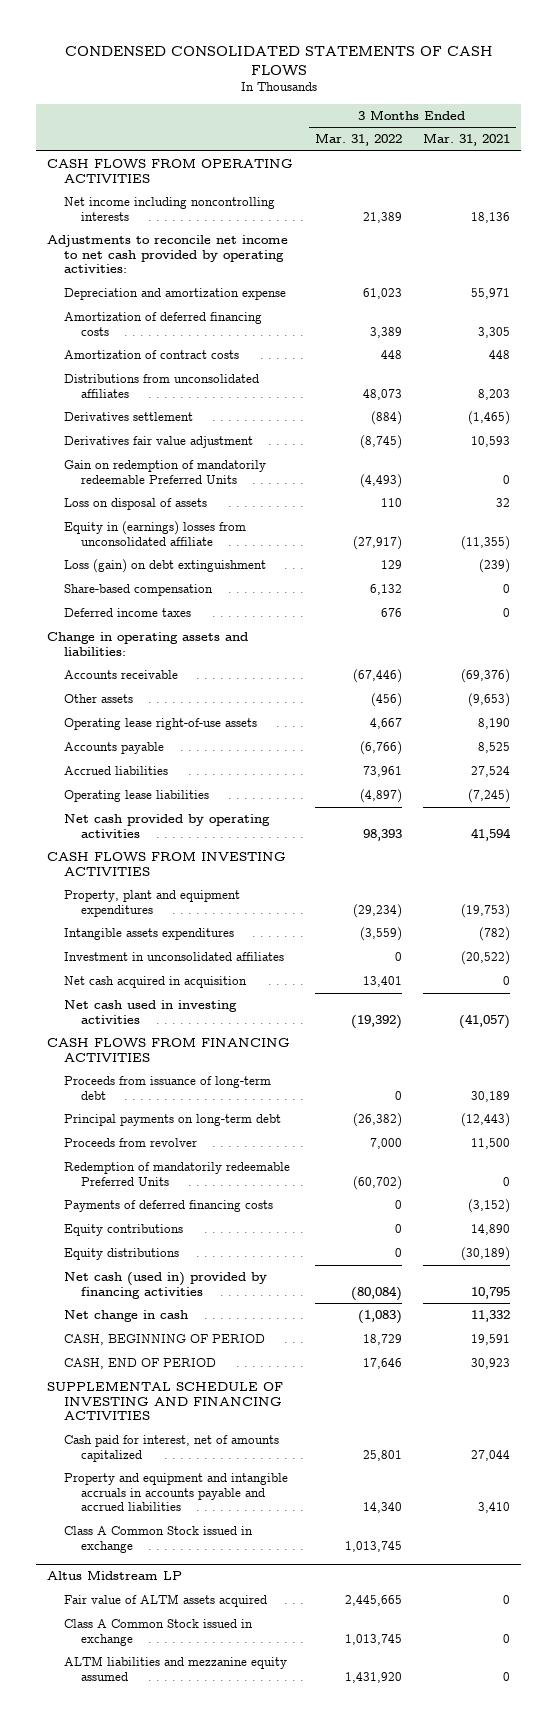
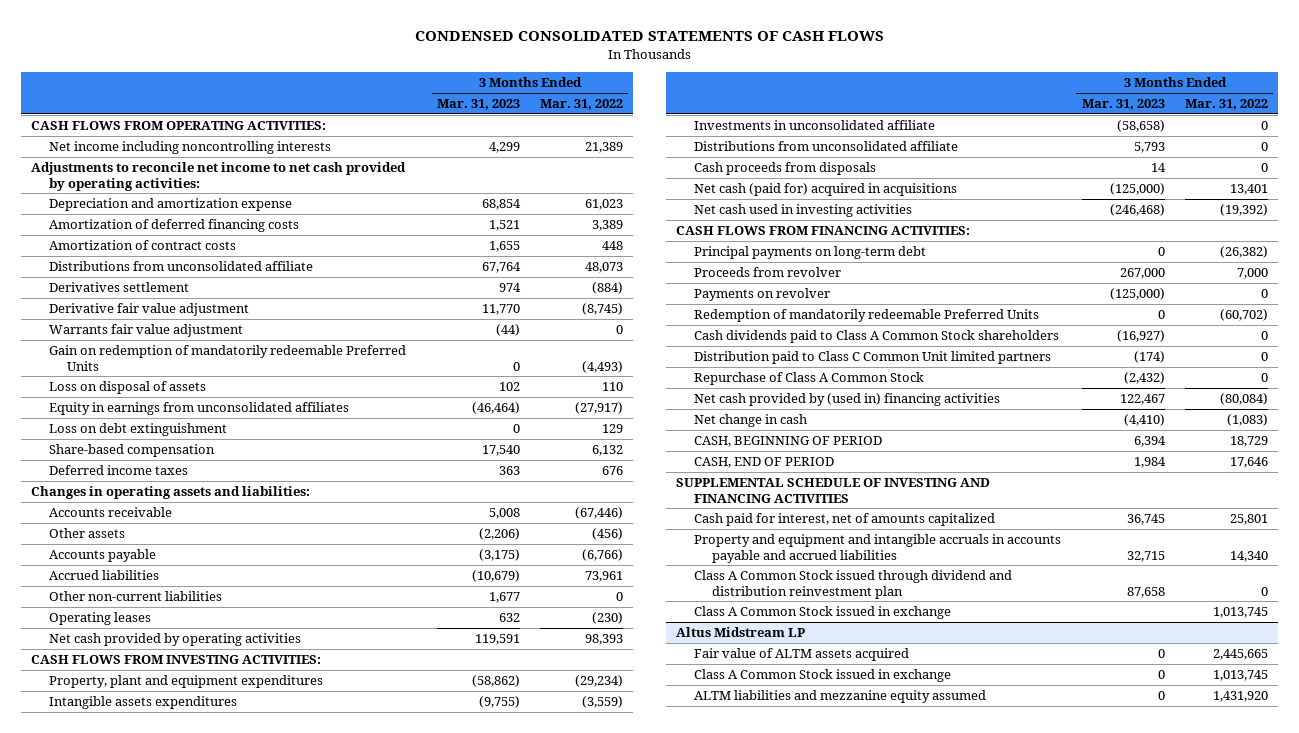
- | 3 Months Ended Mar. 31, 2022 | 3 Months Ended Mar. 31, 2021
+ | 3 Months Ended Mar. 31, 2023 | 3 Months Ended Mar. 31, 2022
- CASH FLOWS FROM OPERATING ACTIVITIES
+ CASH FLOWS FROM OPERATING ACTIVITIES:
- Distributions from unconsolidated affiliates | 48,073 | 8,203
+ Distributions from unconsolidated affiliate | 67,764 | 48,073
- Derivatives fair value adjustment | (8,745) | 10,593
+ Derivative fair value adjustment | 11,770 | (8,745)
+ Warrants fair value adjustment | (44) | 0
- Equity in (earnings) losses from unconsolidated affiliate | (27,917) | (11,355)
- Loss (gain) on debt extinguishment | 129 | (239)
+ Equity in earnings from unconsolidated affiliates | (46,464) | (27,917)
+ Loss on debt extinguishment | 0 | 129
- Change in operating assets and liabilities:
+ Changes in operating assets and liabilities:
- Operating lease right-of-use assets | 4,667 | 8,190
- Operating lease liabilities | (4,897) | (7,245)
+ Other non-current liabilities | 1,677 | 0
+ Operating leases | 632 | (230)
- CASH FLOWS FROM INVESTING ACTIVITIES
+ CASH FLOWS FROM INVESTING ACTIVITIES:
- Investment in unconsolidated affiliates | 0 | (20,522)
- Net cash acquired in acquisition | 13,401 | 0
+ Investments in unconsolidated affiliate | (58,658) | 0
+ Distributions from unconsolidated affiliate | 5,793 | 0
+ Cash proceeds from disposals | 14 | 0
+ Net cash (paid for) acquired in acquisitions | (125,000) | 13,401
- CASH FLOWS FROM FINANCING ACTIVITIES
- Proceeds from issuance of long-term debt | 0 | 30,189
+ CASH FLOWS FROM FINANCING ACTIVITIES:
+ Payments on revolver | (125,000) | 0
- Payments of deferred financing costs | 0 | (3,152)
- Equity contributions | 0 | 14,890
- Equity distributions | 0 | (30,189)
- Net cash (used in) provided by financing activities | (80,084) | 10,795
+ Cash dividends paid to Class A Common Stock shareholders | (16,927) | 0
+ Distribution paid to Class C Common Unit limited partners | (174) | 0
+ Repurchase of Class A Common Stock | (2,432) | 0
+ Net cash provided by (used in) financing activities | 122,467 | (80,084)
+ Class A Common Stock issued through dividend and distribution reinvestment plan | 87,658 | 0

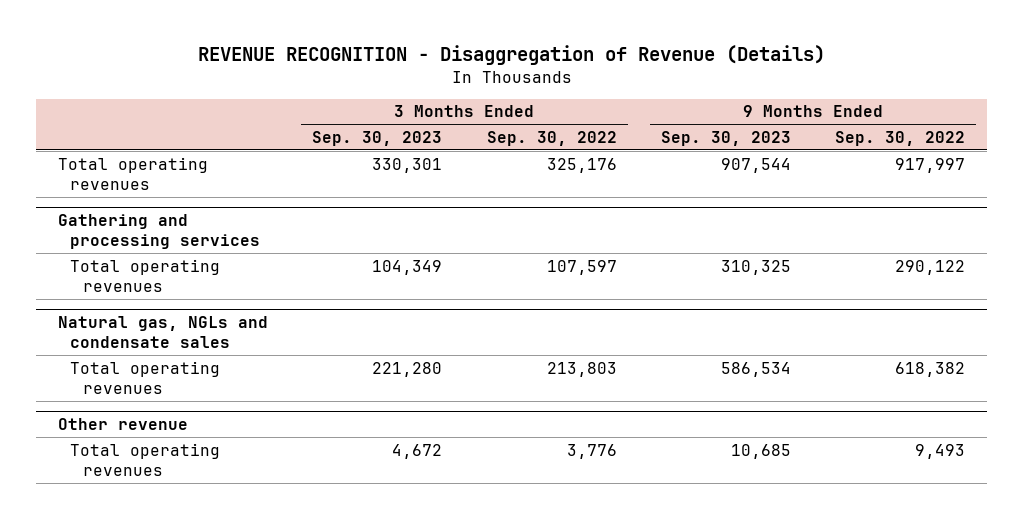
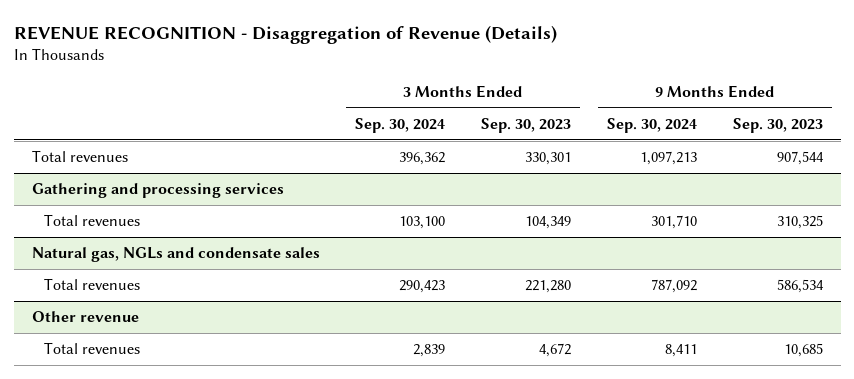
- | 3 Months Ended Sep. 30, 2023 | 3 Months Ended Sep. 30, 2022 | 9 Months Ended Sep. 30, 2023 | 9 Months Ended Sep. 30, 2022
+ | 3 Months Ended Sep. 30, 2024 | 3 Months Ended Sep. 30, 2023 | 9 Months Ended Sep. 30, 2024 | 9 Months Ended Sep. 30, 2023
- Total operating revenues | 330,301 | 325,176 | 907,544 | 917,997
+ Total revenues | 396,362 | 330,301 | 1,097,213 | 907,544
@ Gathering and processing services
- Total operating revenues | 104,349 | 107,597 | 310,325 | 290,122
+ Total revenues | 103,100 | 104,349 | 301,710 | 310,325
@ Natural gas, NGLs and condensate sales
- Total operating revenues | 221,280 | 213,803 | 586,534 | 618,382
+ Total revenues | 290,423 | 221,280 | 787,092 | 586,534
@ Other revenue
- Total operating revenues | 4,672 | 3,776 | 10,685 | 9,493
+ Total revenues | 2,839 | 4,672 | 8,411 | 10,685

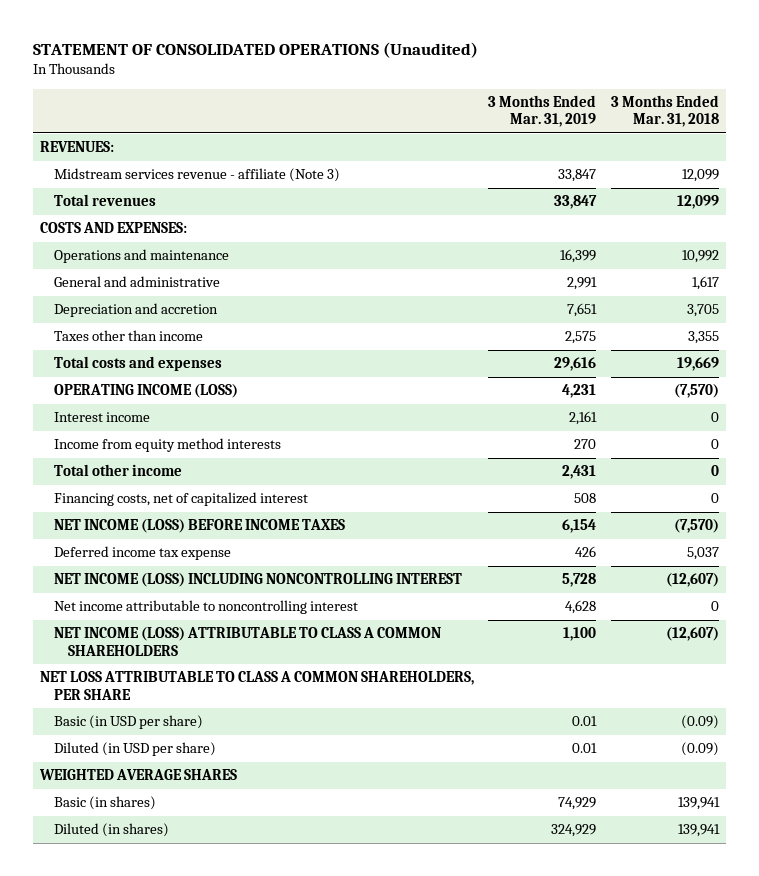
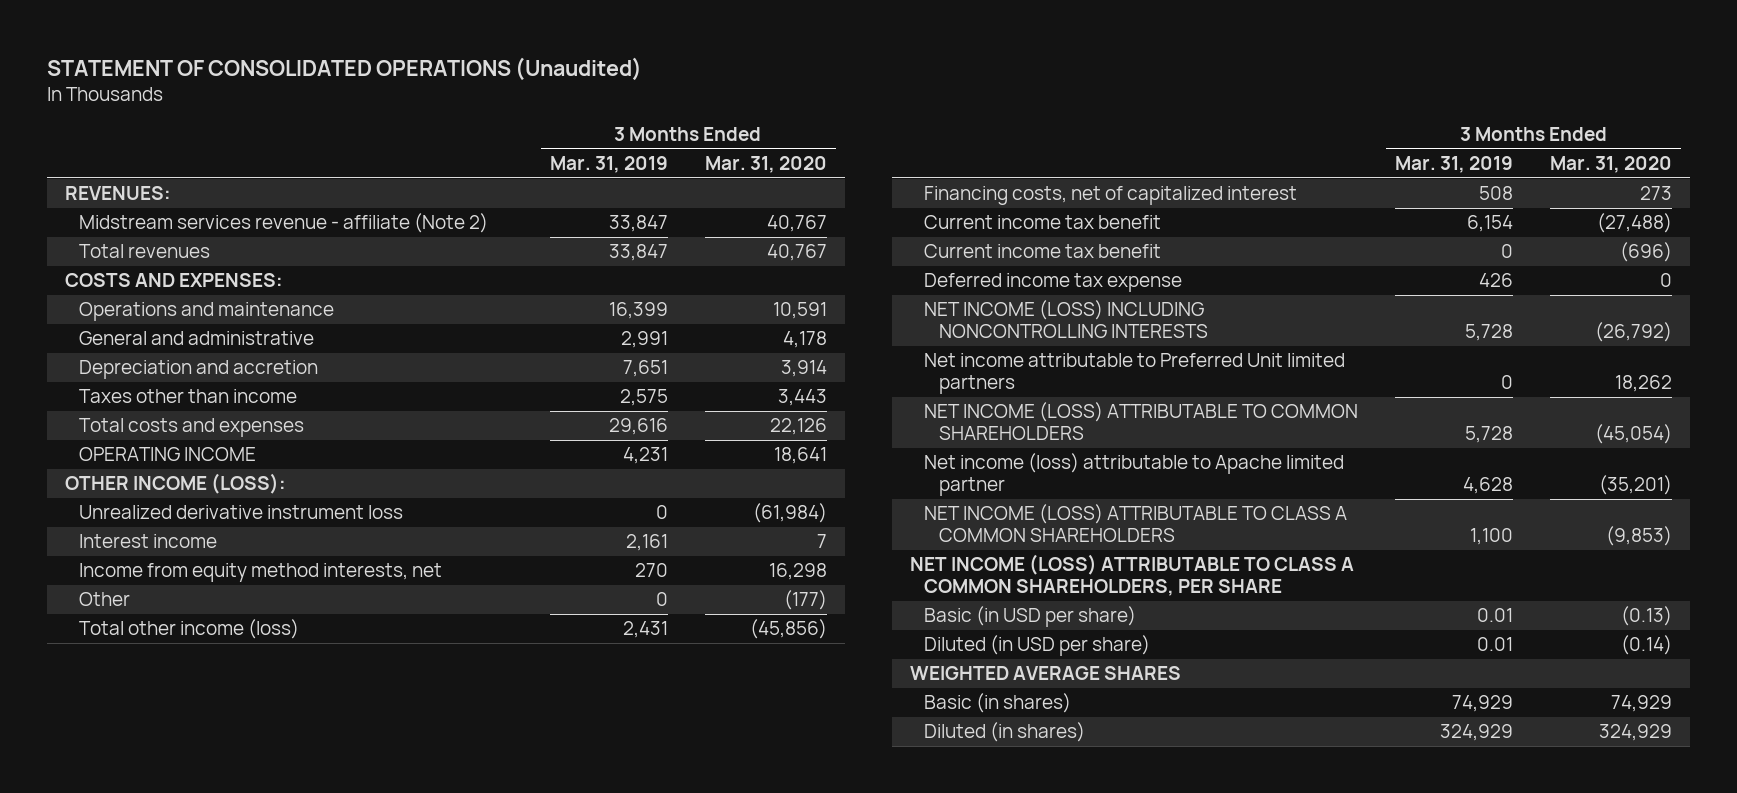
- | 3 Months Ended Mar. 31, 2019 | 3 Months Ended Mar. 31, 2018
+ | 3 Months Ended Mar. 31, 2019 | 3 Months Ended Mar. 31, 2020
- Midstream services revenue - affiliate (Note 3) | 33,847 | 12,099
+ Midstream services revenue - affiliate (Note 2) | 33,847 | 40,767
- OPERATING INCOME (LOSS) | 4,231 | (7,570)
+ OPERATING INCOME | 4,231 | 18,641
+ OTHER INCOME (LOSS):
+ Unrealized derivative instrument loss | 0 | (61,984)
- Income from equity method interests | 270 | 0
- Total other income | 2,431 | 0
+ Income from equity method interests, net | 270 | 16,298
+ Other | 0 | (177)
+ Total other income (loss) | 2,431 | (45,856)
- NET INCOME (LOSS) BEFORE INCOME TAXES | 6,154 | (7,570)
+ Current income tax benefit | 6,154 | (27,488)
+ Current income tax benefit | 0 | (696)
- NET INCOME (LOSS) INCLUDING NONCONTROLLING INTEREST | 5,728 | (12,607)
- Net income attributable to noncontrolling interest | 4,628 | 0
+ NET INCOME (LOSS) INCLUDING NONCONTROLLING INTERESTS | 5,728 | (26,792)
+ Net income attributable to Preferred Unit limited partners | 0 | 18,262
+ NET INCOME (LOSS) ATTRIBUTABLE TO COMMON SHAREHOLDERS | 5,728 | (45,054)
+ Net income (loss) attributable to Apache limited partner | 4,628 | (35,201)
- NET LOSS ATTRIBUTABLE TO CLASS A COMMON SHAREHOLDERS, PER SHARE
+ NET INCOME (LOSS) ATTRIBUTABLE TO CLASS A COMMON SHAREHOLDERS, PER SHARE

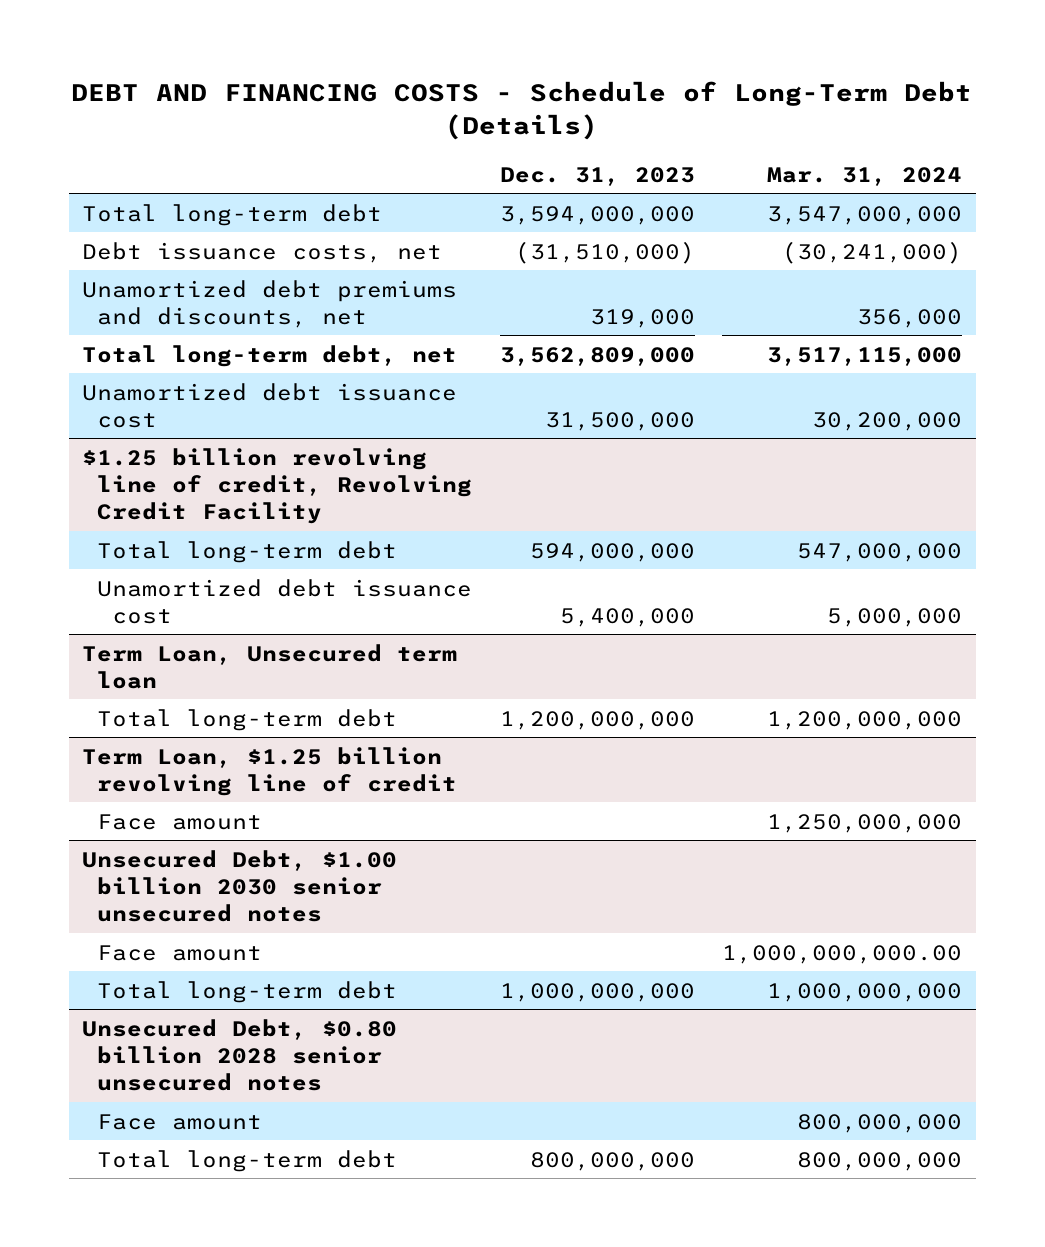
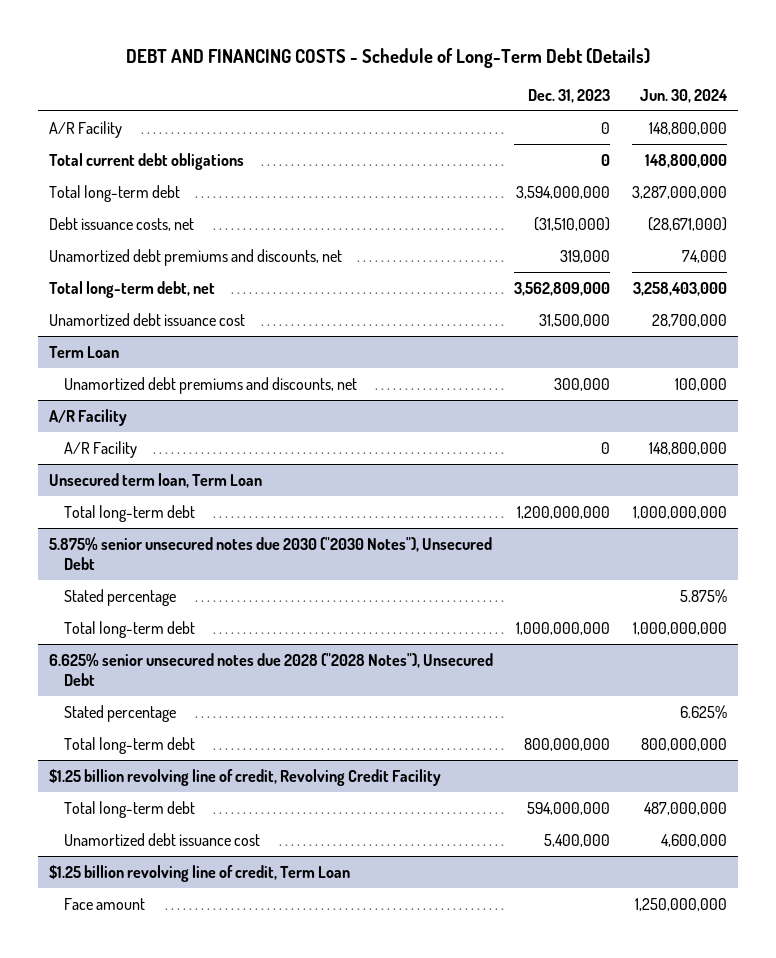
- | Dec. 31, 2023 | Mar. 31, 2024
+ | Dec. 31, 2023 | Jun. 30, 2024
+ A/R Facility | 0 | 148,800,000
+ Total current debt obligations | 0 | 148,800,000
+ Term Loan
+ Unamortized debt premiums and discounts, net | 300,000 | 100,000
+ A/R Facility
+ A/R Facility | 0 | 148,800,000
+ Unsecured term loan, Term Loan
+ Total long-term debt | 1,200,000,000 | 1,000,000,000
+ 5.875% senior unsecured notes due 2030 ("2030 Notes"), Unsecured Debt
+ Stated percentage | | 5.875%
+ Total long-term debt | 1,000,000,000 | 1,000,000,000
+ 6.625% senior unsecured notes due 2028 ("2028 Notes"), Unsecured Debt
+ Stated percentage | | 6.625%
+ Total long-term debt | 800,000,000 | 800,000,000
- Term Loan, Unsecured term loan
- Total long-term debt | 1,200,000,000 | 1,200,000,000
- Term Loan, $1.25 billion revolving line of credit
- Face amount | | 1,250,000,000
- Unsecured Debt, $1.00 billion 2030 senior unsecured notes
- Face amount | | 1,000,000,000.00
- Total long-term debt | 1,000,000,000 | 1,000,000,000
- Unsecured Debt, $0.80 billion 2028 senior unsecured notes
+ $1.25 billion revolving line of credit, Term Loan
- Total long-term debt | 800,000,000 | 800,000,000

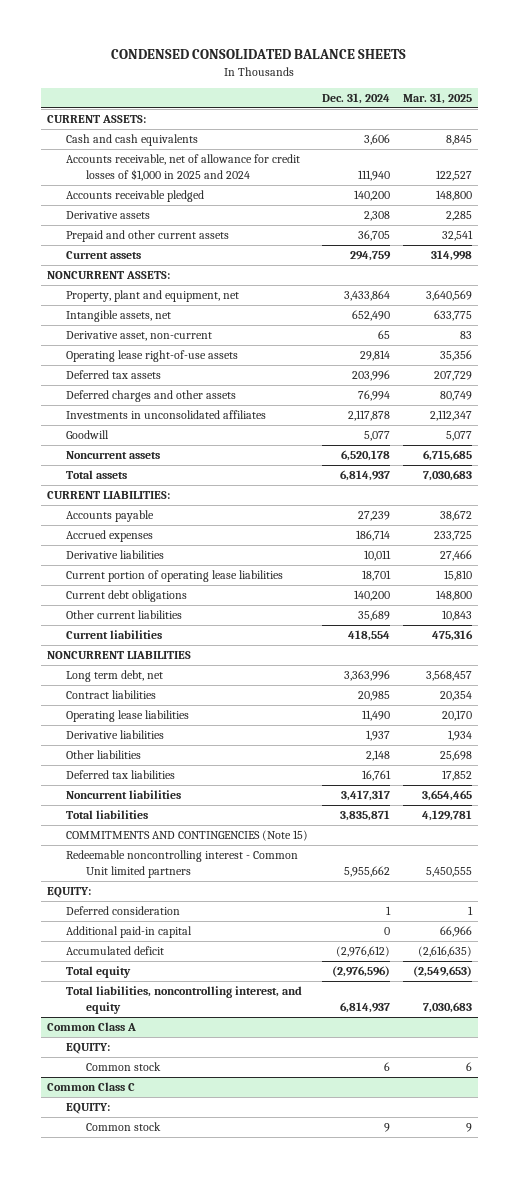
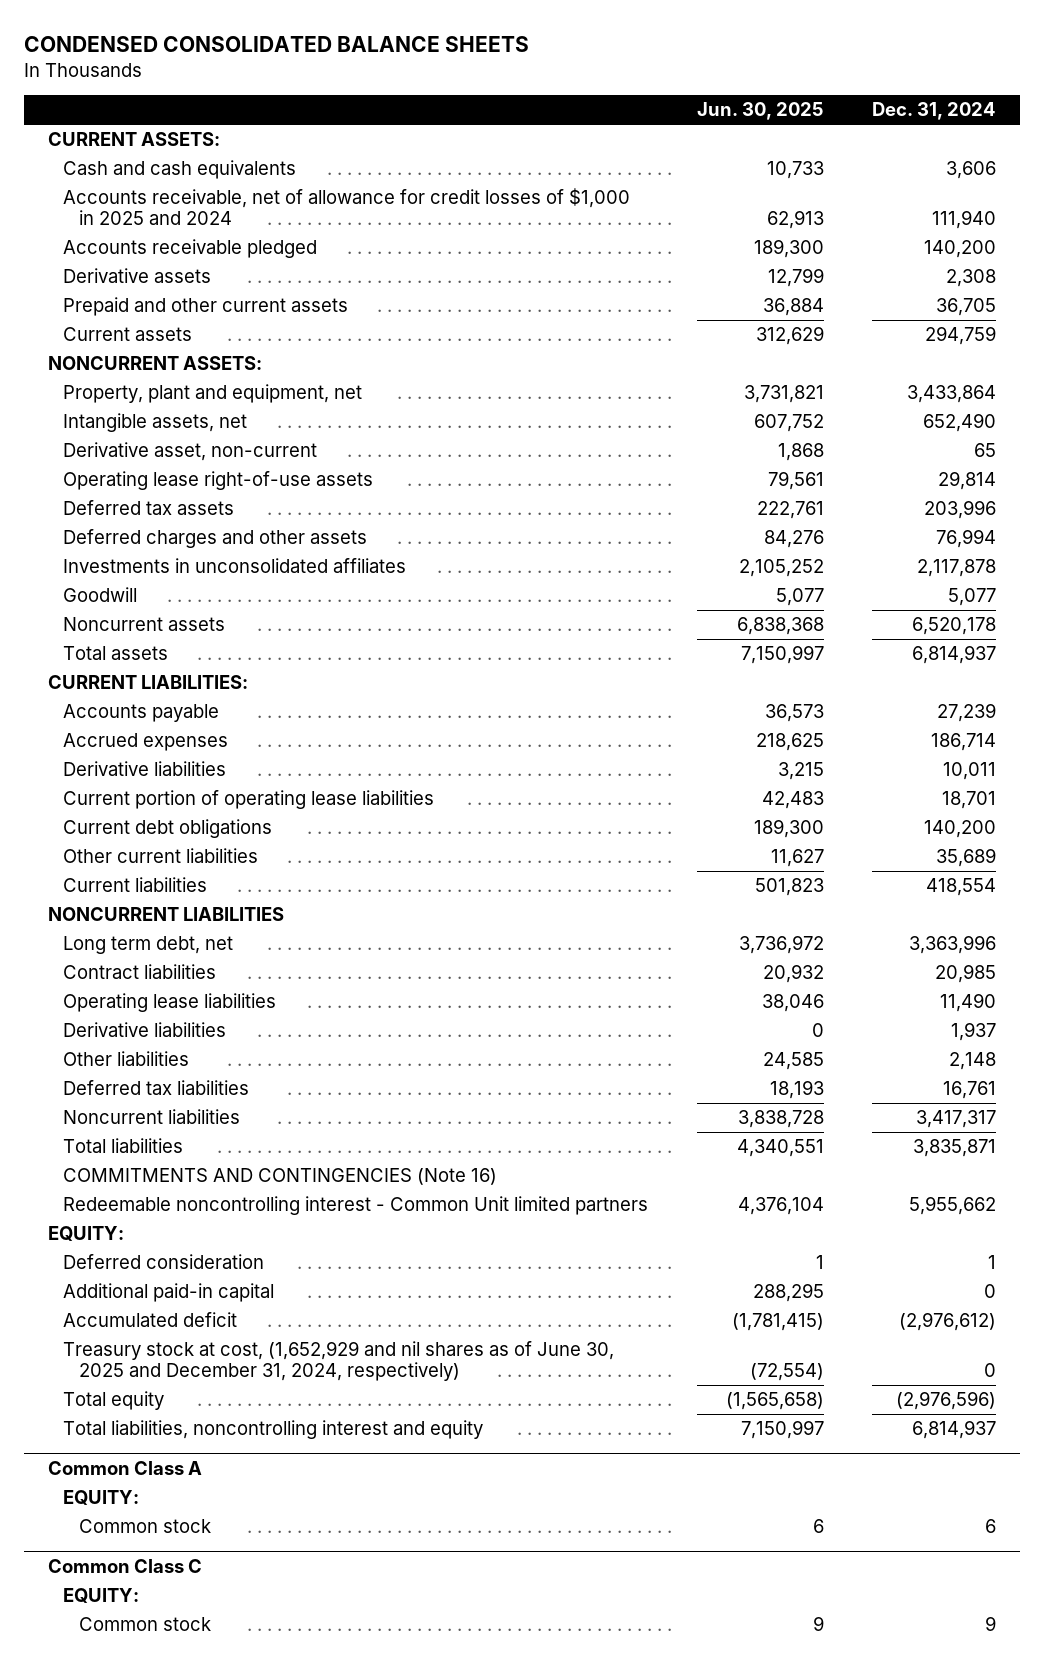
- | Dec. 31, 2024 | Mar. 31, 2025
+ | Jun. 30, 2025 | Dec. 31, 2024
- COMMITMENTS AND CONTINGENCIES (Note 15)
+ COMMITMENTS AND CONTINGENCIES (Note 16)
+ Treasury stock at cost, (1,652,929 and nil shares as of June 30, 2025 and December 31, 2024, respectively) | (72,554) | 0
- Total liabilities, noncontrolling interest, and equity | 6,814,937 | 7,030,683
+ Total liabilities, noncontrolling interest and equity | 7,150,997 | 6,814,937

